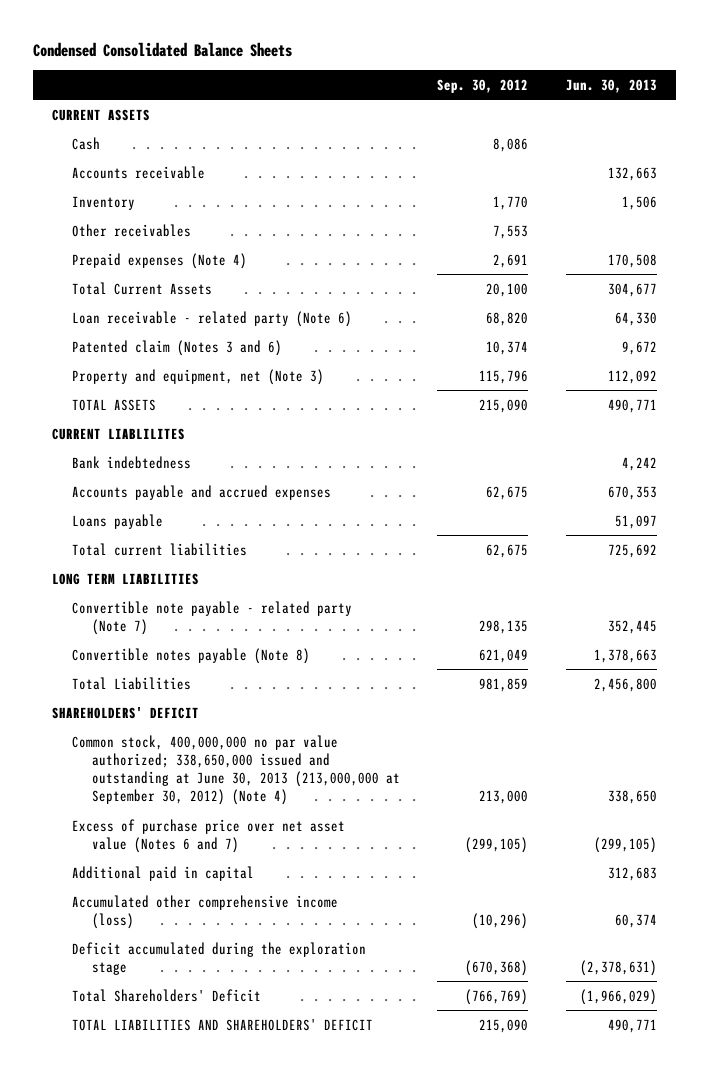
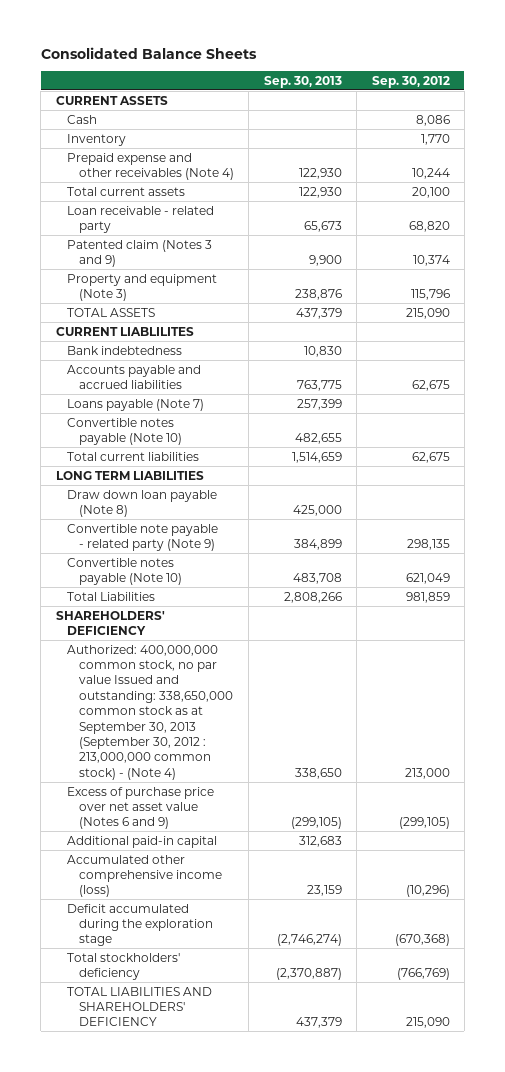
- Condensed Consolidated Balance Sheets
+ Consolidated Balance Sheets
- | Sep. 30, 2012 | Jun. 30, 2013
+ | Sep. 30, 2013 | Sep. 30, 2012
- Accounts receivable | | 132,663
- Other receivables | 7,553 |
- Prepaid expenses (Note 4) | 2,691 | 170,508
- Total Current Assets | 20,100 | 304,677
- Loan receivable - related party (Note 6) | 68,820 | 64,330
- Patented claim (Notes 3 and 6) | 10,374 | 9,672
- Property and equipment, net (Note 3) | 115,796 | 112,092
+ Prepaid expense and other receivables (Note 4) | 122,930 | 10,244
+ Total current assets | 122,930 | 20,100
+ Loan receivable - related party | 65,673 | 68,820
+ Patented claim (Notes 3 and 9) | 9,900 | 10,374
+ Property and equipment (Note 3) | 238,876 | 115,796
- Accounts payable and accrued expenses | 62,675 | 670,353
- Loans payable | | 51,097
+ Accounts payable and accrued liabilities | 763,775 | 62,675
+ Loans payable (Note 7) | 257,399 |
+ Convertible notes payable (Note 10) | 482,655 |
- Convertible note payable - related party (Note 7) | 298,135 | 352,445
- Convertible notes payable (Note 8) | 621,049 | 1,378,663
+ Draw down loan payable (Note 8) | 425,000 |
+ Convertible note payable - related party (Note 9) | 384,899 | 298,135
+ Convertible notes payable (Note 10) | 483,708 | 621,049
- SHAREHOLDERS' DEFICIT
- Common stock, 400,000,000 no par value authorized; 338,650,000 issued and outstanding at June 30, 2013 (213,000,000 at September 30, 2012) (Note 4) | 213,000 | 338,650
- Excess of purchase price over net asset value (Notes 6 and 7) | (299,105) | (299,105)
- Additional paid in capital | | 312,683
+ SHAREHOLDERS' DEFICIENCY
+ Authorized: 400,000,000 common stock, no par value Issued and outstanding: 338,650,000 common stock as at September 30, 2013 (September 30, 2012 : 213,000,000 common stock) - (Note 4) | 338,650 | 213,000
+ Excess of purchase price over net asset value (Notes 6 and 9) | (299,105) | (299,105)
+ Additional paid-in capital | 312,683 |
- Total Shareholders' Deficit | (766,769) | (1,966,029)
- TOTAL LIABILITIES AND SHAREHOLDERS' DEFICIT | 215,090 | 490,771
+ Total stockholders' deficiency | (2,370,887) | (766,769)
+ TOTAL LIABILITIES AND SHAREHOLDERS' DEFICIENCY | 437,379 | 215,090

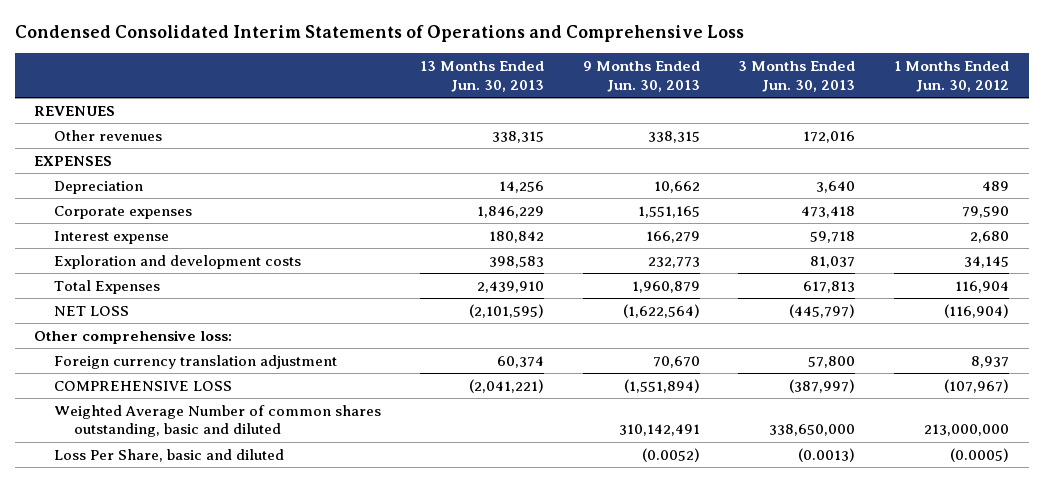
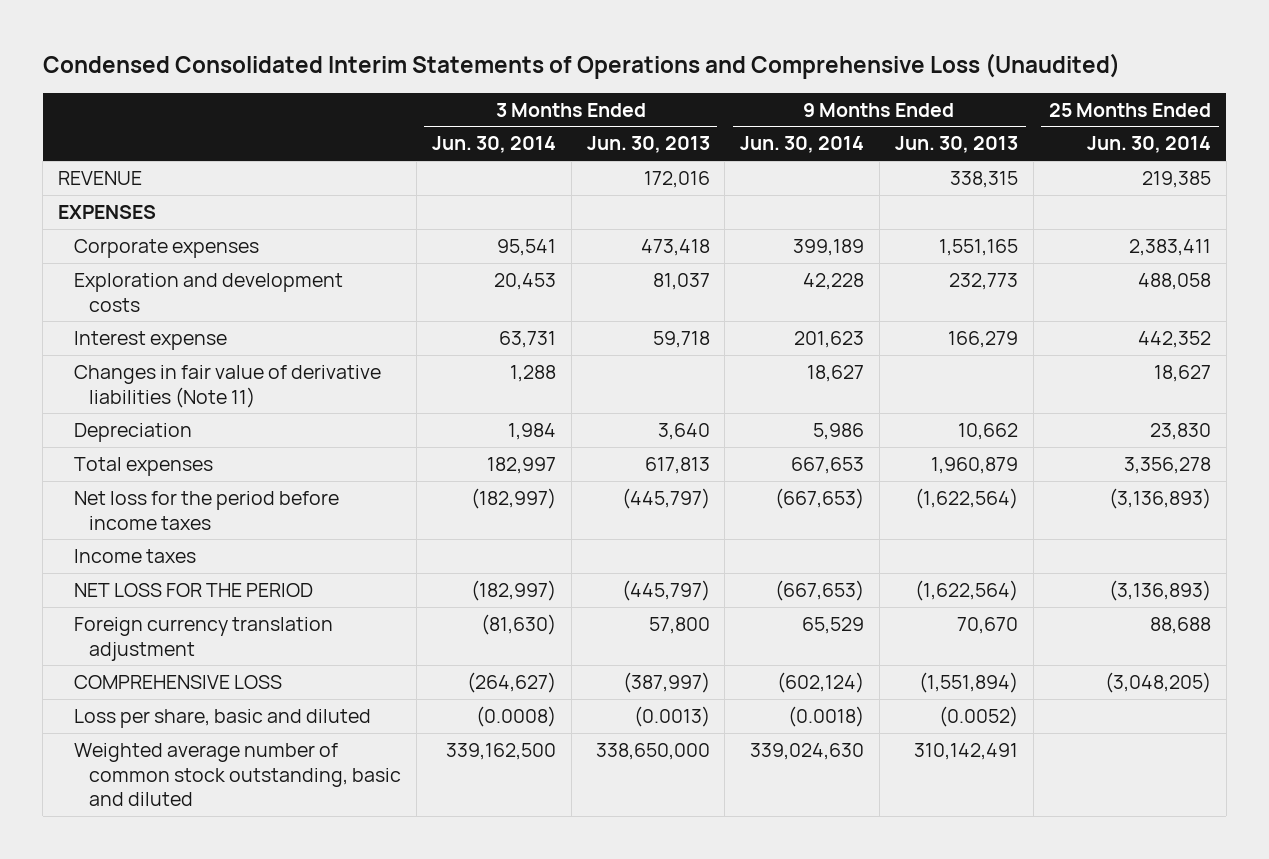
- Condensed Consolidated Interim Statements of Operations and Comprehensive Loss
+ Condensed Consolidated Interim Statements of Operations and Comprehensive Loss (Unaudited)
- | 13 Months Ended Jun. 30, 2013 | 9 Months Ended Jun. 30, 2013 | 3 Months Ended Jun. 30, 2013 | 1 Months Ended Jun. 30, 2012
+ | 3 Months Ended Jun. 30, 2014 | 3 Months Ended Jun. 30, 2013 | 9 Months Ended Jun. 30, 2014 | 9 Months Ended Jun. 30, 2013 | 25 Months Ended Jun. 30, 2014
- REVENUES
- Other revenues | 338,315 | 338,315 | 172,016 |
+ REVENUE | | 172,016 | | 338,315 | 219,385
- Total Expenses | 2,439,910 | 1,960,879 | 617,813 | 116,904
- NET LOSS | (2,101,595) | (1,622,564) | (445,797) | (116,904)
- Other comprehensive loss:
moved down: Interest expense | 63,731 | 59,718 | 201,623 | 166,279 | 442,352
+ Changes in fair value of derivative liabilities (Note 11) | 1,288 | | 18,627 | | 18,627
moved down: Depreciation | 1,984 | 3,640 | 5,986 | 10,662 | 23,830
+ Total expenses | 182,997 | 617,813 | 667,653 | 1,960,879 | 3,356,278
+ Net loss for the period before income taxes | (182,997) | (445,797) | (667,653) | (1,622,564) | (3,136,893)
+ Income taxes
+ NET LOSS FOR THE PERIOD | (182,997) | (445,797) | (667,653) | (1,622,564) | (3,136,893)
- Weighted Average Number of common shares outstanding, basic and diluted | | 310,142,491 | 338,650,000 | 213,000,000
- Loss Per Share, basic and diluted | | (0.0052) | (0.0013) | (0.0005)
+ Loss per share, basic and diluted | (0.0008) | (0.0013) | (0.0018) | (0.0052) |
+ Weighted average number of common stock outstanding, basic and diluted | 339,162,500 | 338,650,000 | 339,024,630 | 310,142,491 |

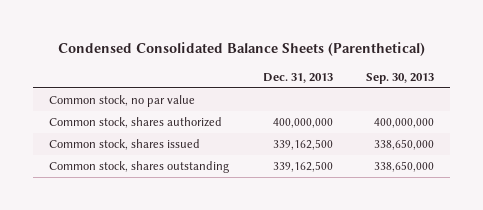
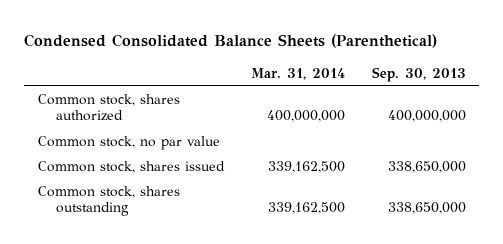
- | Dec. 31, 2013 | Sep. 30, 2013
+ | Mar. 31, 2014 | Sep. 30, 2013
moved down: Common stock, no par value

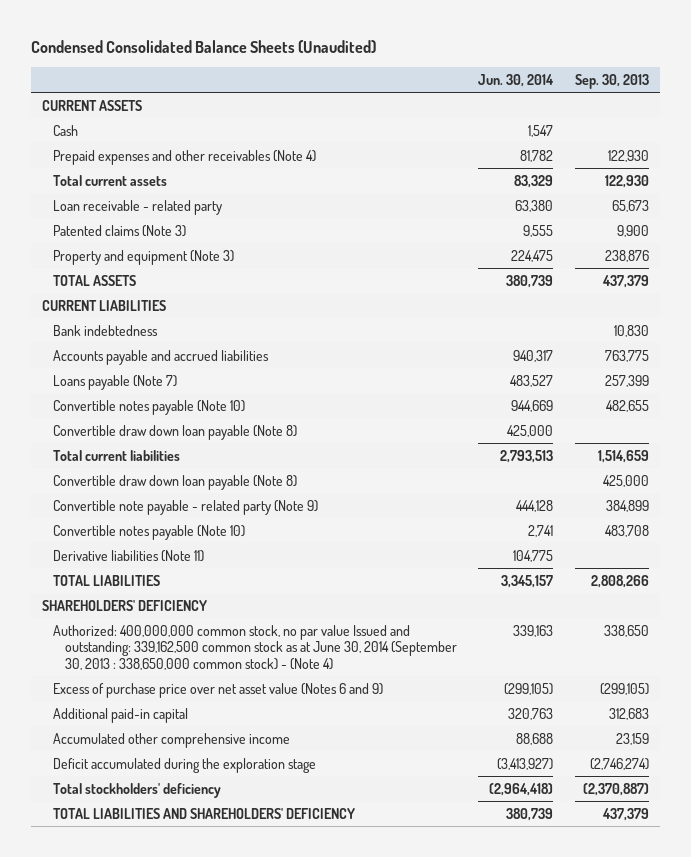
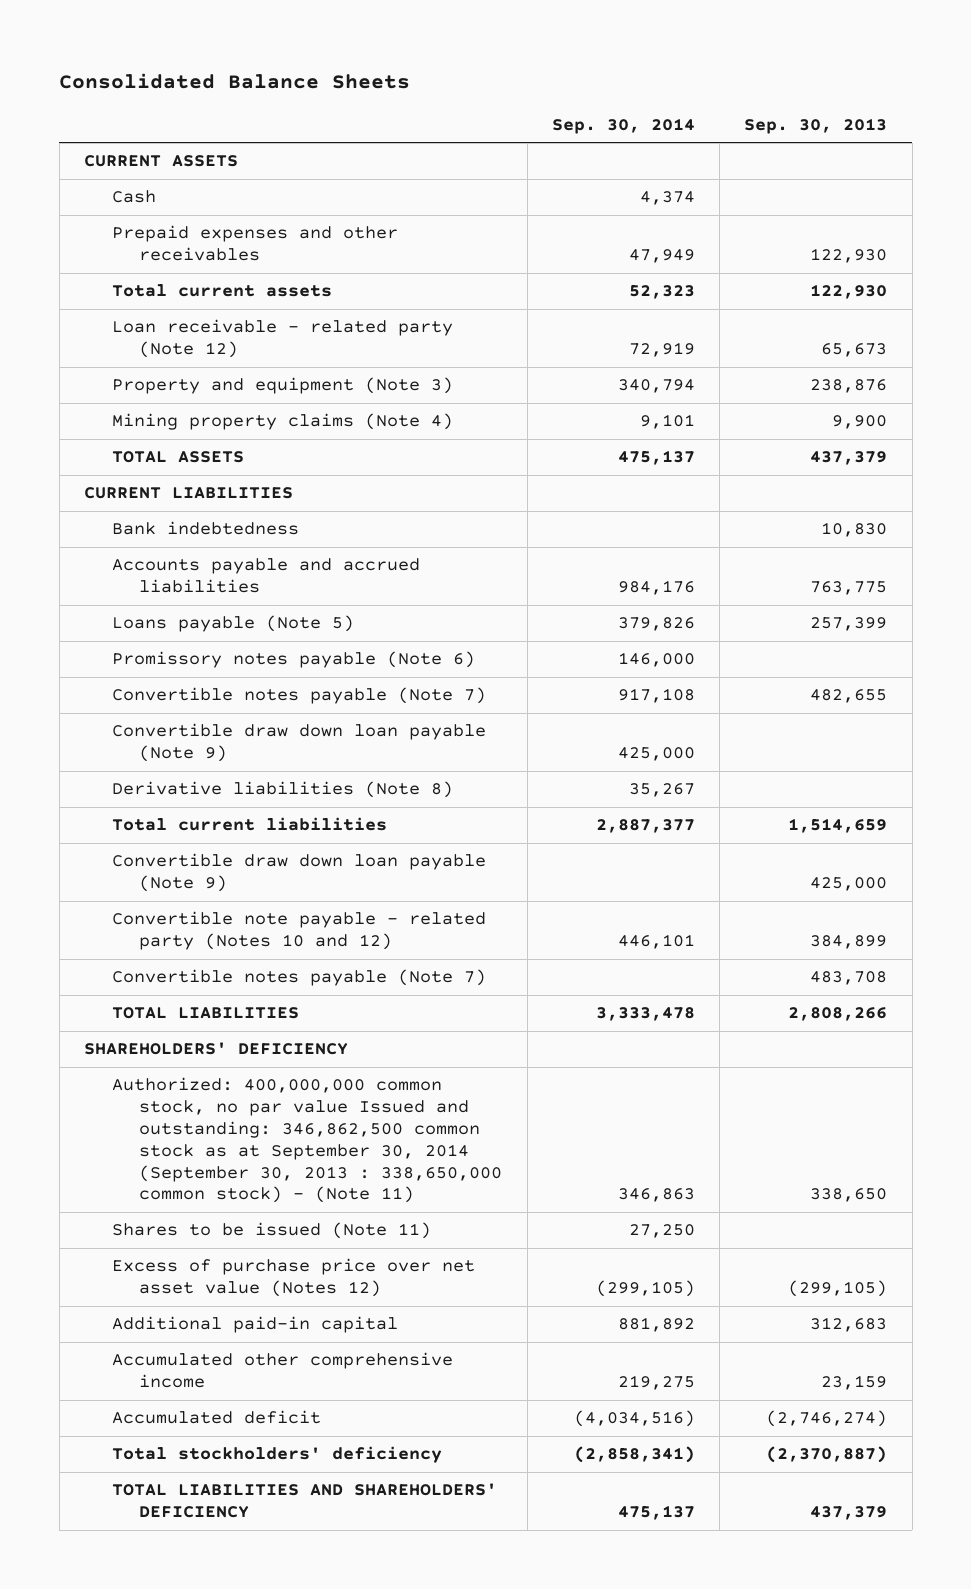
- Condensed Consolidated Balance Sheets (Unaudited)
+ Consolidated Balance Sheets
- | Jun. 30, 2014 | Sep. 30, 2013
+ | Sep. 30, 2014 | Sep. 30, 2013
- Prepaid expenses and other receivables (Note 4) | 81,782 | 122,930
+ Prepaid expenses and other receivables | 47,949 | 122,930
- Loan receivable - related party | 63,380 | 65,673
- Patented claims (Note 3) | 9,555 | 9,900
+ Loan receivable - related party (Note 12) | 72,919 | 65,673
+ Mining property claims (Note 4) | 9,101 | 9,900
- Loans payable (Note 7) | 483,527 | 257,399
- Convertible notes payable (Note 10) | 944,669 | 482,655
- Convertible draw down loan payable (Note 8) | 425,000 |
+ Loans payable (Note 5) | 379,826 | 257,399
+ Promissory notes payable (Note 6) | 146,000 |
+ Convertible notes payable (Note 7) | 917,108 | 482,655
+ Convertible draw down loan payable (Note 9) | 425,000 |
+ Derivative liabilities (Note 8) | 35,267 |
- Convertible draw down loan payable (Note 8) | | 425,000
- Convertible note payable - related party (Note 9) | 444,128 | 384,899
- Convertible notes payable (Note 10) | 2,741 | 483,708
- Derivative liabilities (Note 11) | 104,775 |
+ Convertible draw down loan payable (Note 9) | | 425,000
+ Convertible note payable - related party (Notes 10 and 12) | 446,101 | 384,899
+ Convertible notes payable (Note 7) | | 483,708
- Authorized: 400,000,000 common stock, no par value Issued and outstanding: 339,162,500 common stock as at June 30, 2014 (September 30, 2013 : 338,650,000 common stock) - (Note 4) | 339,163 | 338,650
- Excess of purchase price over net asset value (Notes 6 and 9) | (299,105) | (299,105)
+ Authorized: 400,000,000 common stock, no par value Issued and outstanding: 346,862,500 common stock as at September 30, 2014 (September 30, 2013 : 338,650,000 common stock) - (Note 11) | 346,863 | 338,650
+ Shares to be issued (Note 11) | 27,250 |
+ Excess of purchase price over net asset value (Notes 12) | (299,105) | (299,105)
- Deficit accumulated during the exploration stage | (3,413,927) | (2,746,274)
+ Accumulated deficit | (4,034,516) | (2,746,274)

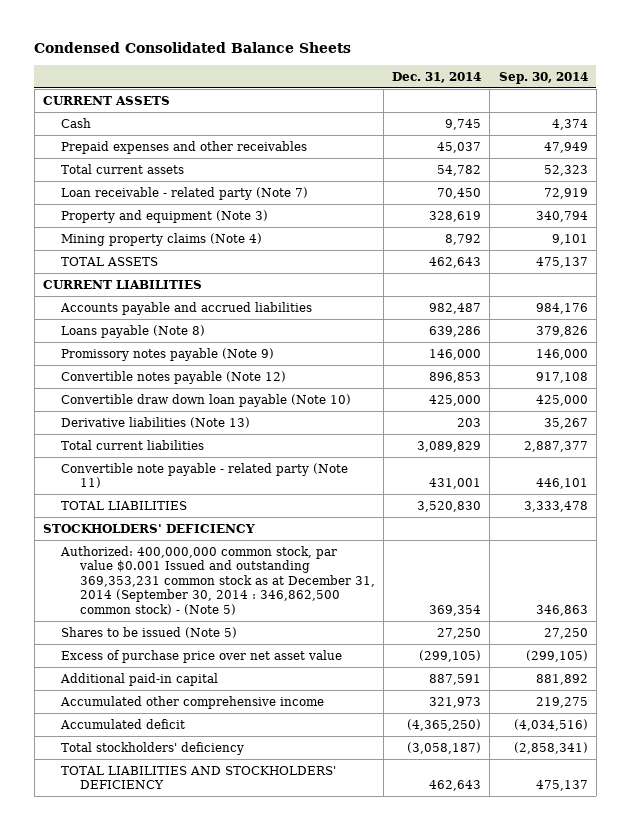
- Consolidated Balance Sheets
+ Condensed Consolidated Balance Sheets
- | Sep. 30, 2014 | Sep. 30, 2013
+ | Dec. 31, 2014 | Sep. 30, 2014
- Loan receivable - related party (Note 12) | 72,919 | 65,673
+ Loan receivable - related party (Note 7) | 70,450 | 72,919
- Bank indebtedness | | 10,830
- Loans payable (Note 5) | 379,826 | 257,399
- Promissory notes payable (Note 6) | 146,000 |
- Convertible notes payable (Note 7) | 917,108 | 482,655
- Convertible draw down loan payable (Note 9) | 425,000 |
- Derivative liabilities (Note 8) | 35,267 |
+ Loans payable (Note 8) | 639,286 | 379,826
+ Promissory notes payable (Note 9) | 146,000 | 146,000
+ Convertible notes payable (Note 12) | 896,853 | 917,108
+ Convertible draw down loan payable (Note 10) | 425,000 | 425,000
+ Derivative liabilities (Note 13) | 203 | 35,267
- Convertible draw down loan payable (Note 9) | | 425,000
- Convertible note payable - related party (Notes 10 and 12) | 446,101 | 384,899
- Convertible notes payable (Note 7) | | 483,708
+ Convertible note payable - related party (Note 11) | 431,001 | 446,101
- SHAREHOLDERS' DEFICIENCY
- Authorized: 400,000,000 common stock, no par value Issued and outstanding: 346,862,500 common stock as at September 30, 2014 (September 30, 2013 : 338,650,000 common stock) - (Note 11) | 346,863 | 338,650
- Shares to be issued (Note 11) | 27,250 |
- Excess of purchase price over net asset value (Notes 12) | (299,105) | (299,105)
+ STOCKHOLDERS' DEFICIENCY
+ Authorized: 400,000,000 common stock, par value $0.001 Issued and outstanding 369,353,231 common stock as at December 31, 2014 (September 30, 2014 : 346,862,500 common stock) - (Note 5) | 369,354 | 346,863
+ Shares to be issued (Note 5) | 27,250 | 27,250
+ Excess of purchase price over net asset value | (299,105) | (299,105)
- TOTAL LIABILITIES AND SHAREHOLDERS' DEFICIENCY | 475,137 | 437,379
+ TOTAL LIABILITIES AND STOCKHOLDERS' DEFICIENCY | 462,643 | 475,137

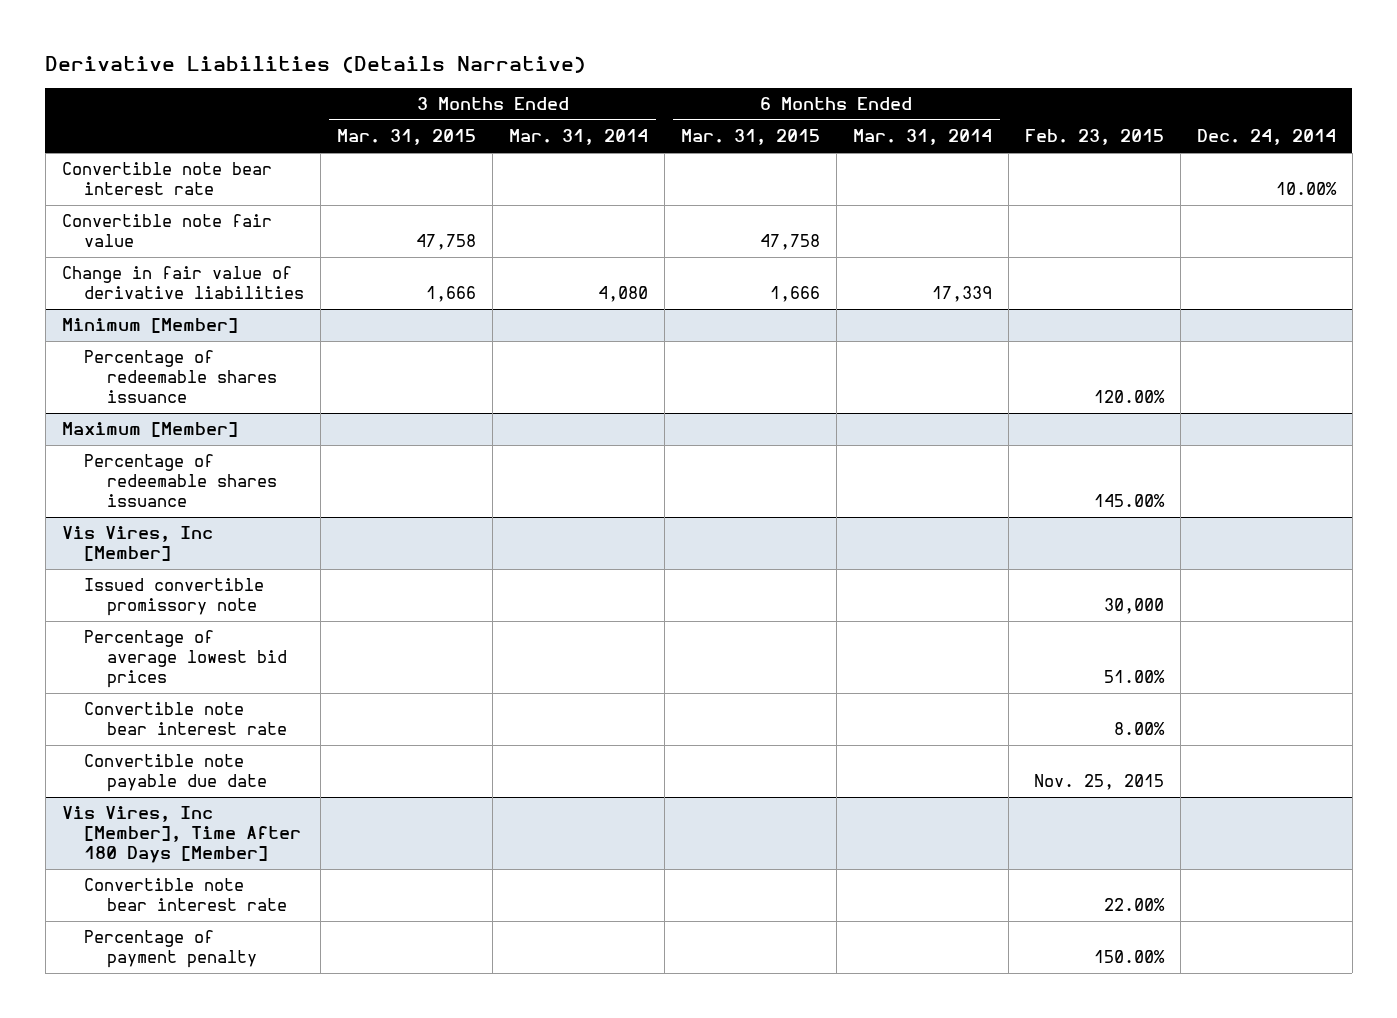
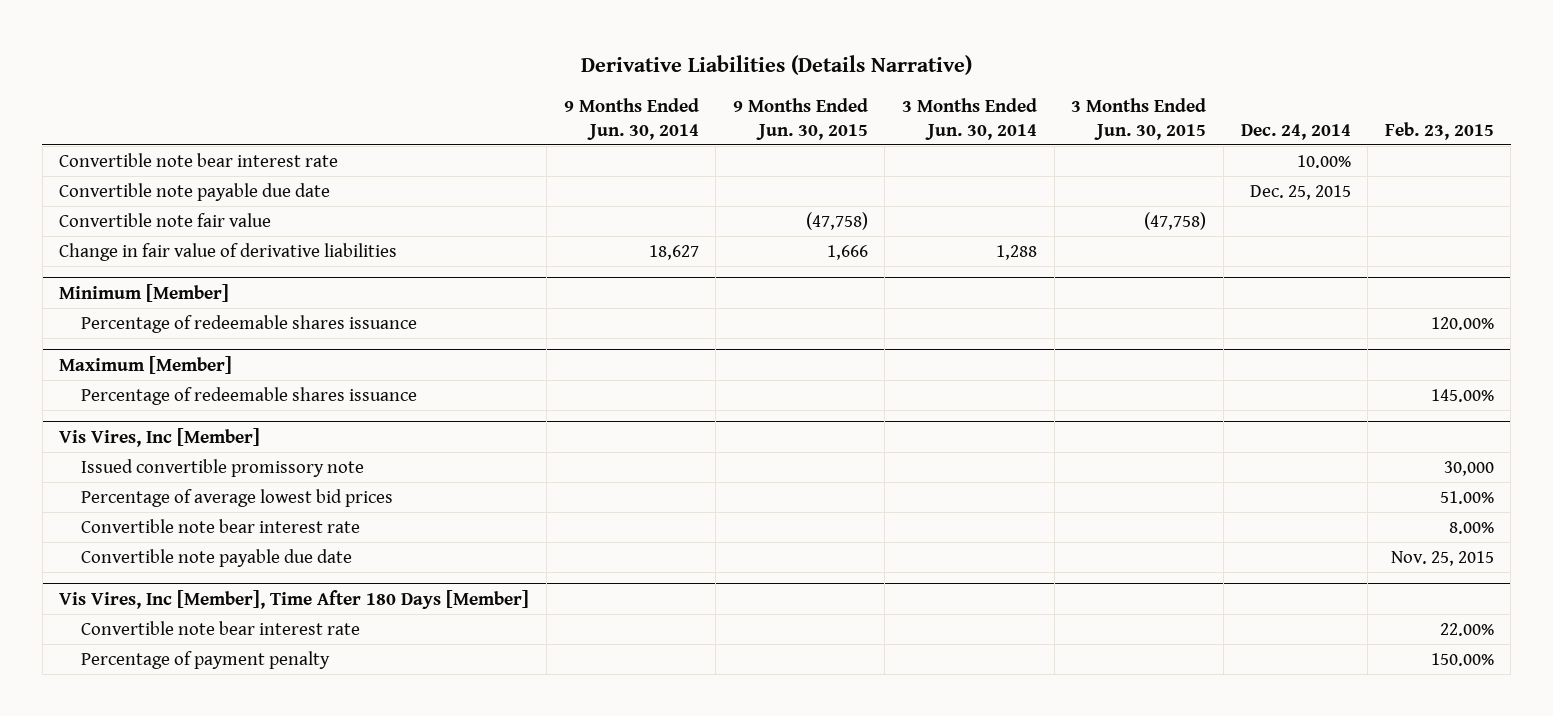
- | 3 Months Ended Mar. 31, 2015 | 3 Months Ended Mar. 31, 2014 | 6 Months Ended Mar. 31, 2015 | 6 Months Ended Mar. 31, 2014 | Feb. 23, 2015 | Dec. 24, 2014
+ | 9 Months Ended Jun. 30, 2014 | 9 Months Ended Jun. 30, 2015 | 3 Months Ended Jun. 30, 2014 | 3 Months Ended Jun. 30, 2015 | Dec. 24, 2014 | Feb. 23, 2015
+ Convertible note payable due date | | | | | Dec. 25, 2015 |

